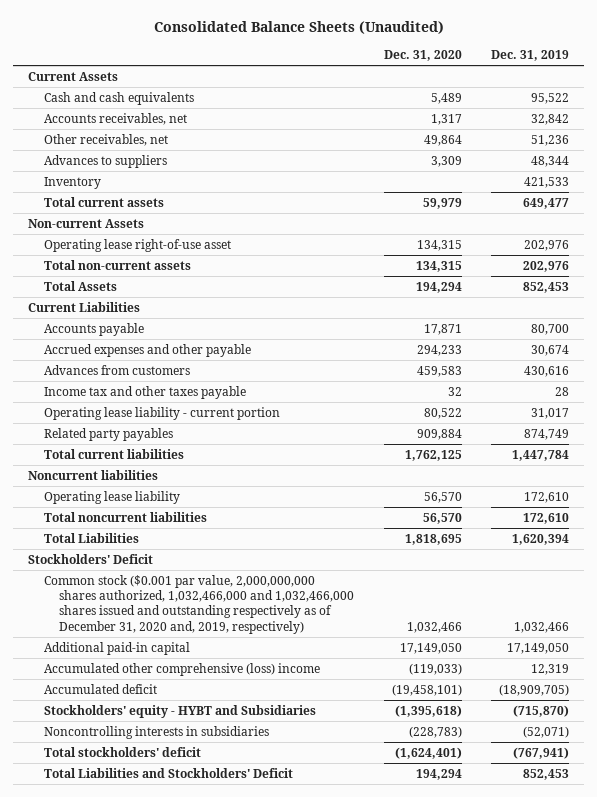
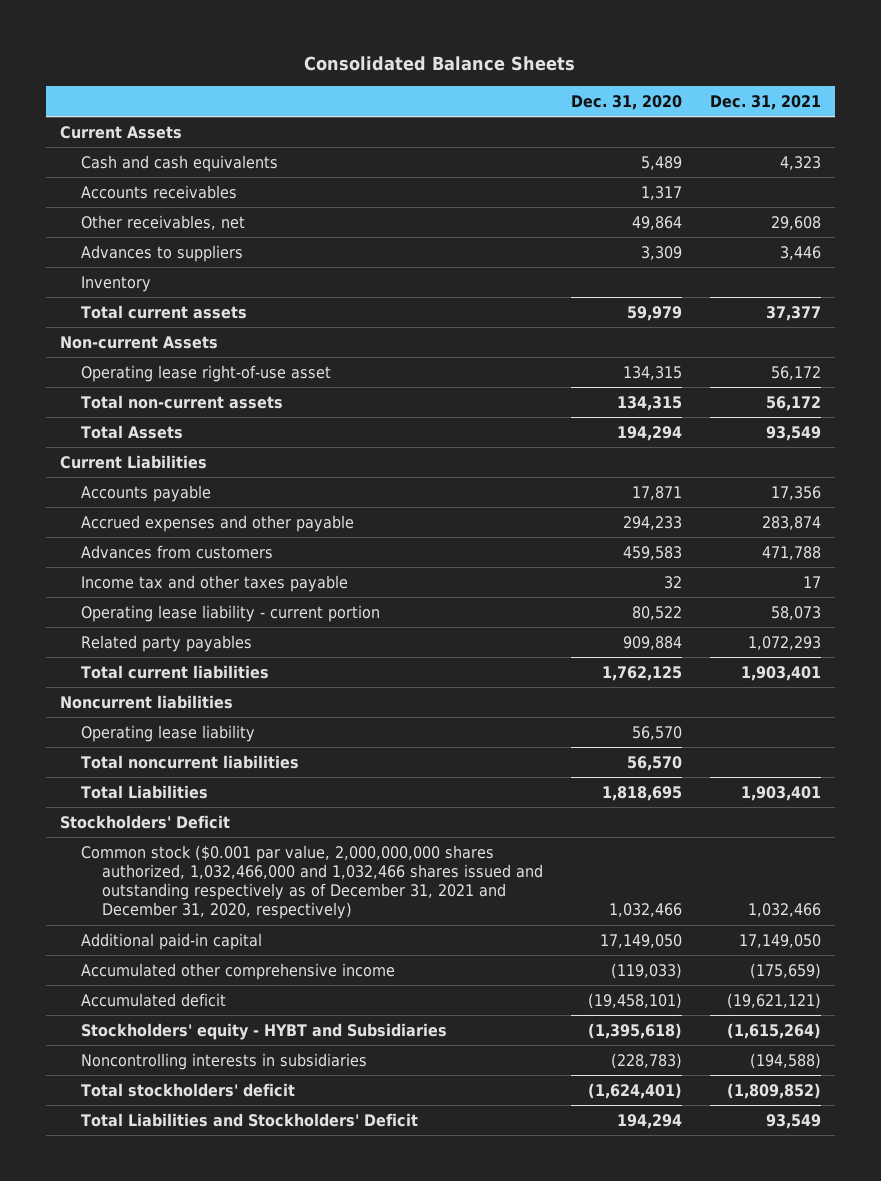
- Consolidated Balance Sheets (Unaudited)
+ Consolidated Balance Sheets
- | Dec. 31, 2020 | Dec. 31, 2019
+ | Dec. 31, 2020 | Dec. 31, 2021
- Accounts receivables, net | 1,317 | 32,842
+ Accounts receivables | 1,317 |
- Common stock ($0.001 par value, 2,000,000,000 shares authorized, 1,032,466,000 and 1,032,466,000 shares issued and outstanding respectively as of December 31, 2020 and, 2019, respectively) | 1,032,466 | 1,032,466
+ Common stock ($0.001 par value, 2,000,000,000 shares authorized, 1,032,466,000 and 1,032,466 shares issued and outstanding respectively as of December 31, 2021 and December 31, 2020, respectively) | 1,032,466 | 1,032,466
- Accumulated other comprehensive (loss) income | (119,033) | 12,319
+ Accumulated other comprehensive income | (119,033) | (175,659)

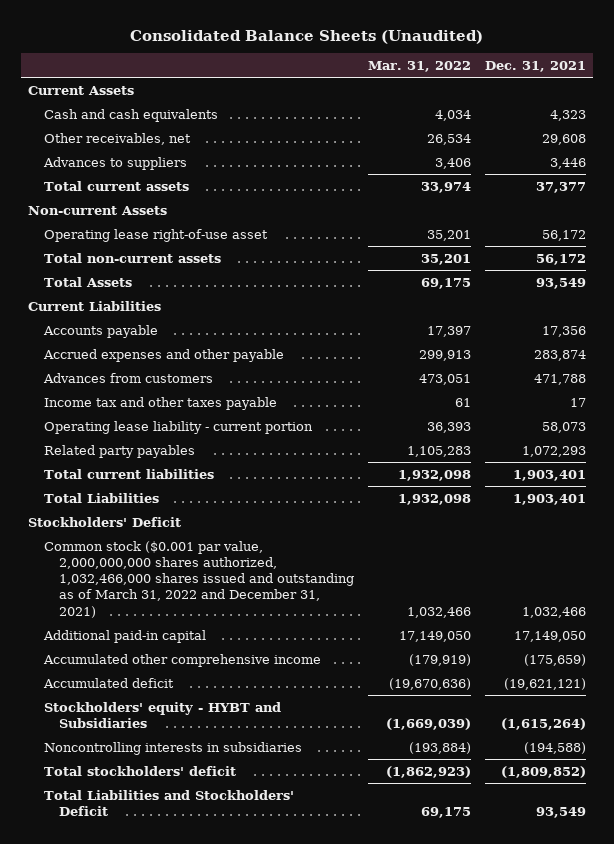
- Consolidated Balance Sheets
+ Consolidated Balance Sheets (Unaudited)
- | Dec. 31, 2020 | Dec. 31, 2021
+ | Mar. 31, 2022 | Dec. 31, 2021
- Accounts receivables | 1,317 |
- Inventory
- Noncurrent liabilities
- Operating lease liability | 56,570 |
- Total noncurrent liabilities | 56,570 |
- Common stock ($0.001 par value, 2,000,000,000 shares authorized, 1,032,466,000 and 1,032,466 shares issued and outstanding respectively as of December 31, 2021 and December 31, 2020, respectively) | 1,032,466 | 1,032,466
+ Common stock ($0.001 par value, 2,000,000,000 shares authorized, 1,032,466,000 shares issued and outstanding as of March 31, 2022 and December 31, 2021) | 1,032,466 | 1,032,466

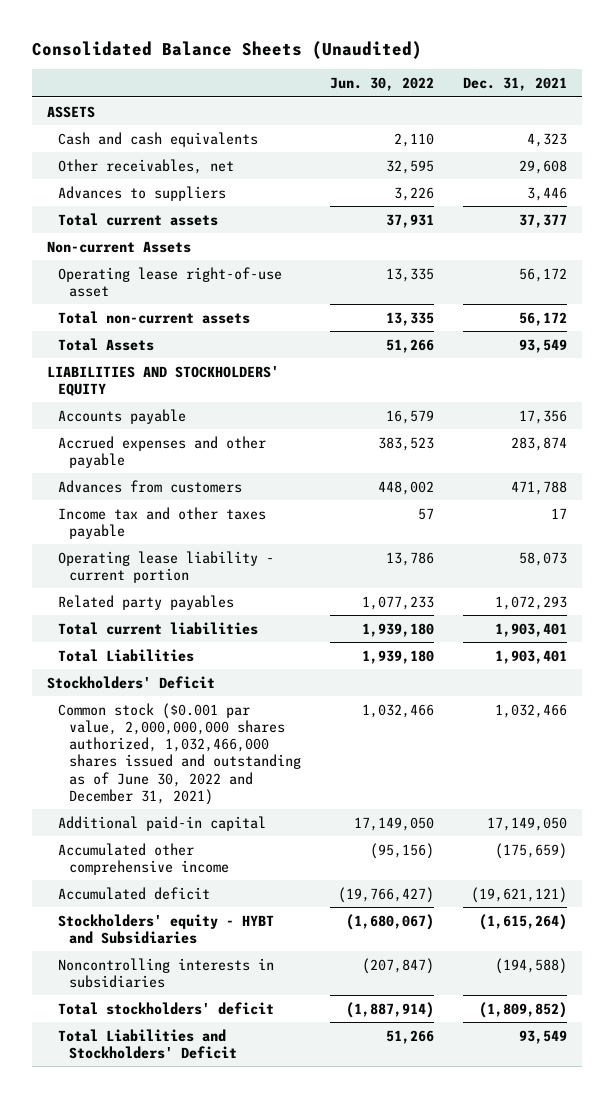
- | Mar. 31, 2022 | Dec. 31, 2021
+ | Jun. 30, 2022 | Dec. 31, 2021
- Current Assets
+ ASSETS
- Current Liabilities
+ LIABILITIES AND STOCKHOLDERS' EQUITY
- Common stock ($0.001 par value, 2,000,000,000 shares authorized, 1,032,466,000 shares issued and outstanding as of March 31, 2022 and December 31, 2021) | 1,032,466 | 1,032,466
+ Common stock ($0.001 par value, 2,000,000,000 shares authorized, 1,032,466,000 shares issued and outstanding as of June 30, 2022 and December 31, 2021) | 1,032,466 | 1,032,466

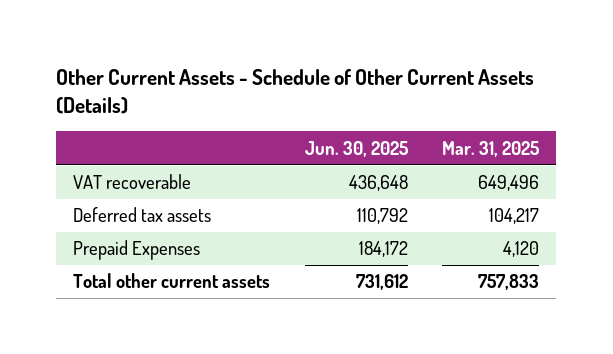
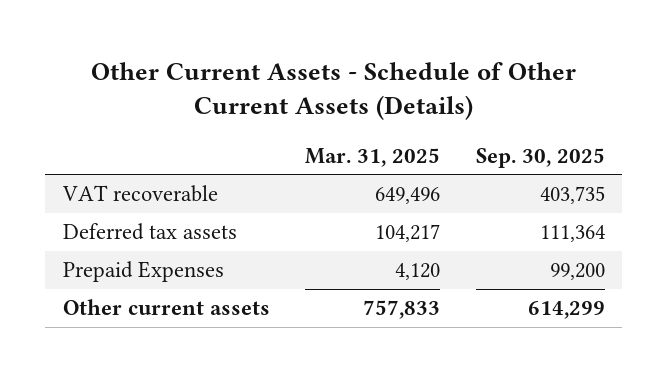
- | Jun. 30, 2025 | Mar. 31, 2025
+ | Mar. 31, 2025 | Sep. 30, 2025
- Total other current assets | 731,612 | 757,833
+ Other current assets | 757,833 | 614,299

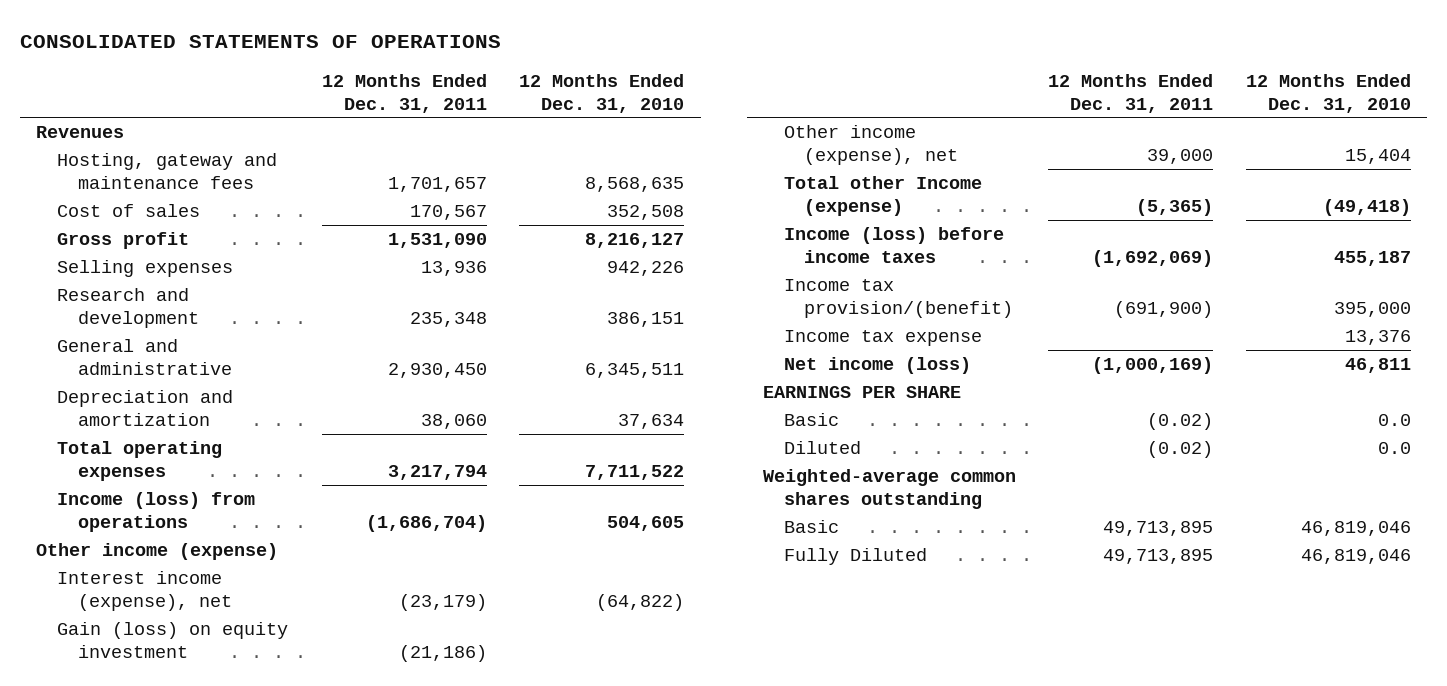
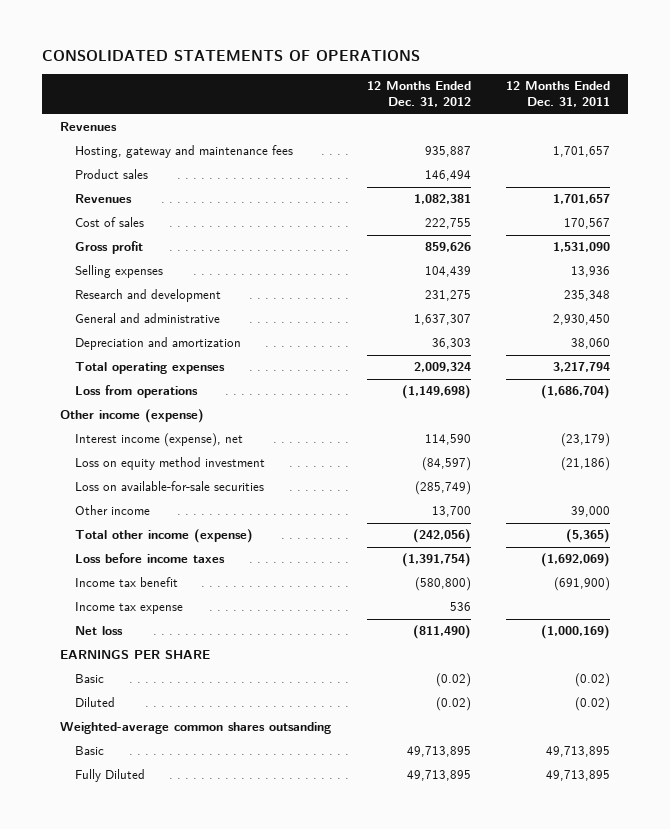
- | 12 Months Ended Dec. 31, 2011 | 12 Months Ended Dec. 31, 2010
+ | 12 Months Ended Dec. 31, 2012 | 12 Months Ended Dec. 31, 2011
+ Product sales | 146,494 |
+ Revenues | 1,082,381 | 1,701,657
- Income (loss) from operations | (1,686,704) | 504,605
+ Loss from operations | (1,149,698) | (1,686,704)
- Gain (loss) on equity investment | (21,186) |
- Other income (expense), net | 39,000 | 15,404
- Total other Income (expense) | (5,365) | (49,418)
- Income (loss) before income taxes | (1,692,069) | 455,187
- Income tax provision/(benefit) | (691,900) | 395,000
+ Loss on equity method investment | (84,597) | (21,186)
+ Loss on available-for-sale securities | (285,749) |
+ Other income | 13,700 | 39,000
+ Total other income (expense) | (242,056) | (5,365)
+ Loss before income taxes | (1,391,754) | (1,692,069)
+ Income tax benefit | (580,800) | (691,900)
- Net income (loss) | (1,000,169) | 46,811
+ Net loss | (811,490) | (1,000,169)
- Weighted-average common shares outstanding
+ Weighted-average common shares outsanding

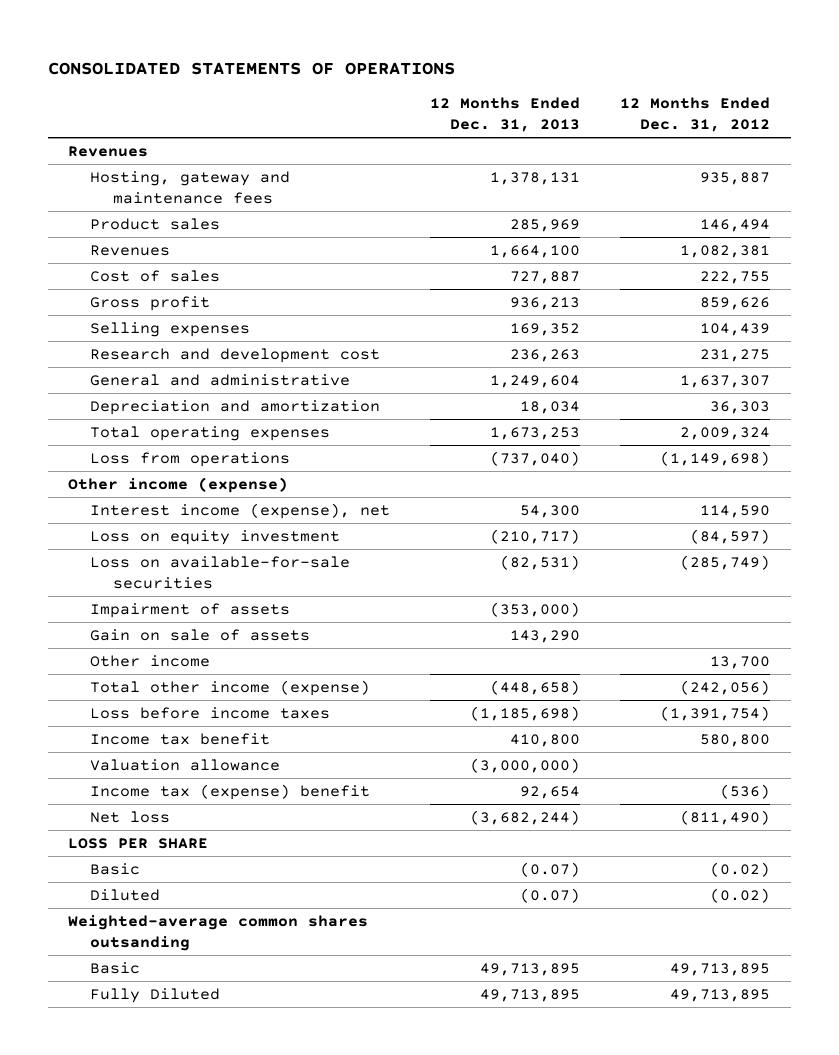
- | 12 Months Ended Dec. 31, 2012 | 12 Months Ended Dec. 31, 2011
+ | 12 Months Ended Dec. 31, 2013 | 12 Months Ended Dec. 31, 2012
- Research and development | 231,275 | 235,348
+ Research and development cost | 236,263 | 231,275
- Loss on equity method investment | (84,597) | (21,186)
+ Loss on equity investment | (210,717) | (84,597)
+ Impairment of assets | (353,000) |
+ Gain on sale of assets | 143,290 |
- Income tax benefit | (580,800) | (691,900)
- Income tax expense | 536 |
+ Income tax benefit | 410,800 | 580,800
+ Valuation allowance | (3,000,000) |
+ Income tax (expense) benefit | 92,654 | (536)
- EARNINGS PER SHARE
+ LOSS PER SHARE

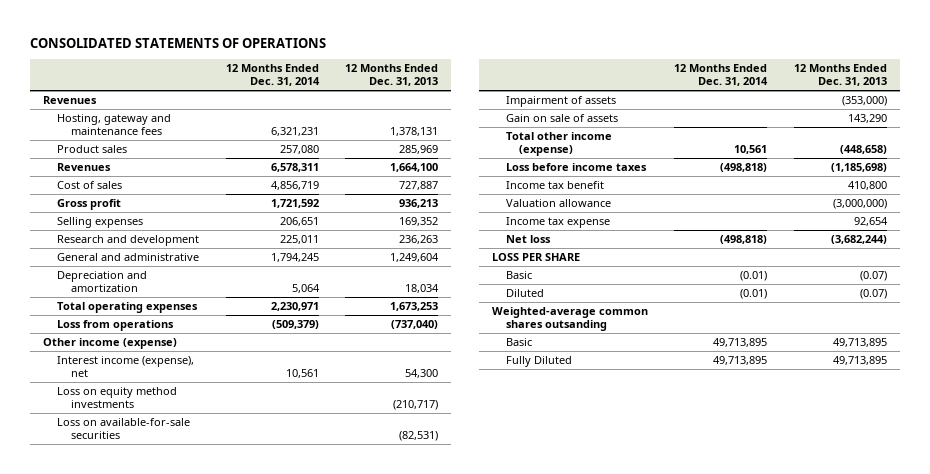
- | 12 Months Ended Dec. 31, 2013 | 12 Months Ended Dec. 31, 2012
+ | 12 Months Ended Dec. 31, 2014 | 12 Months Ended Dec. 31, 2013
- Research and development cost | 236,263 | 231,275
+ Research and development | 225,011 | 236,263
- Loss on equity investment | (210,717) | (84,597)
+ Loss on equity method investments | | (210,717)
- Other income | | 13,700
- Income tax (expense) benefit | 92,654 | (536)
+ Income tax expense | | 92,654

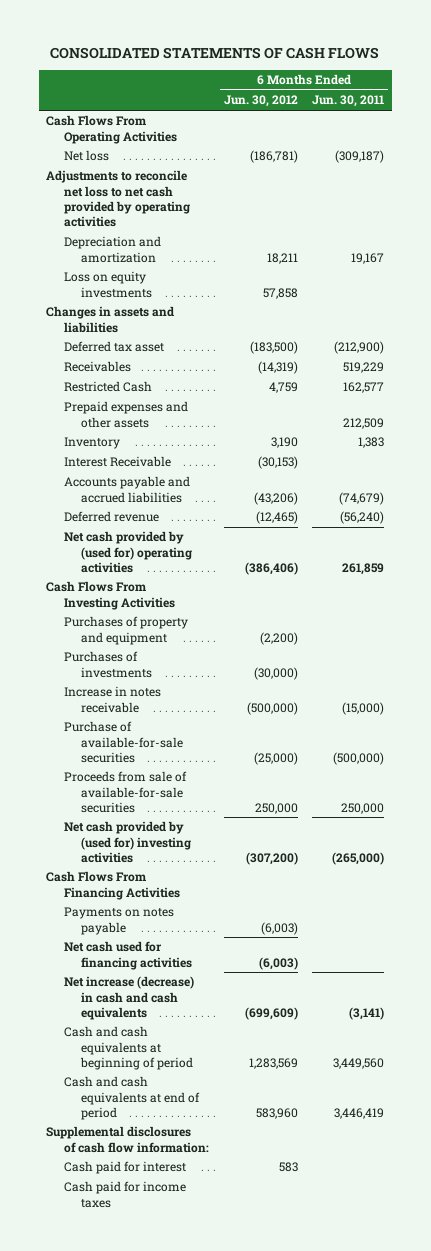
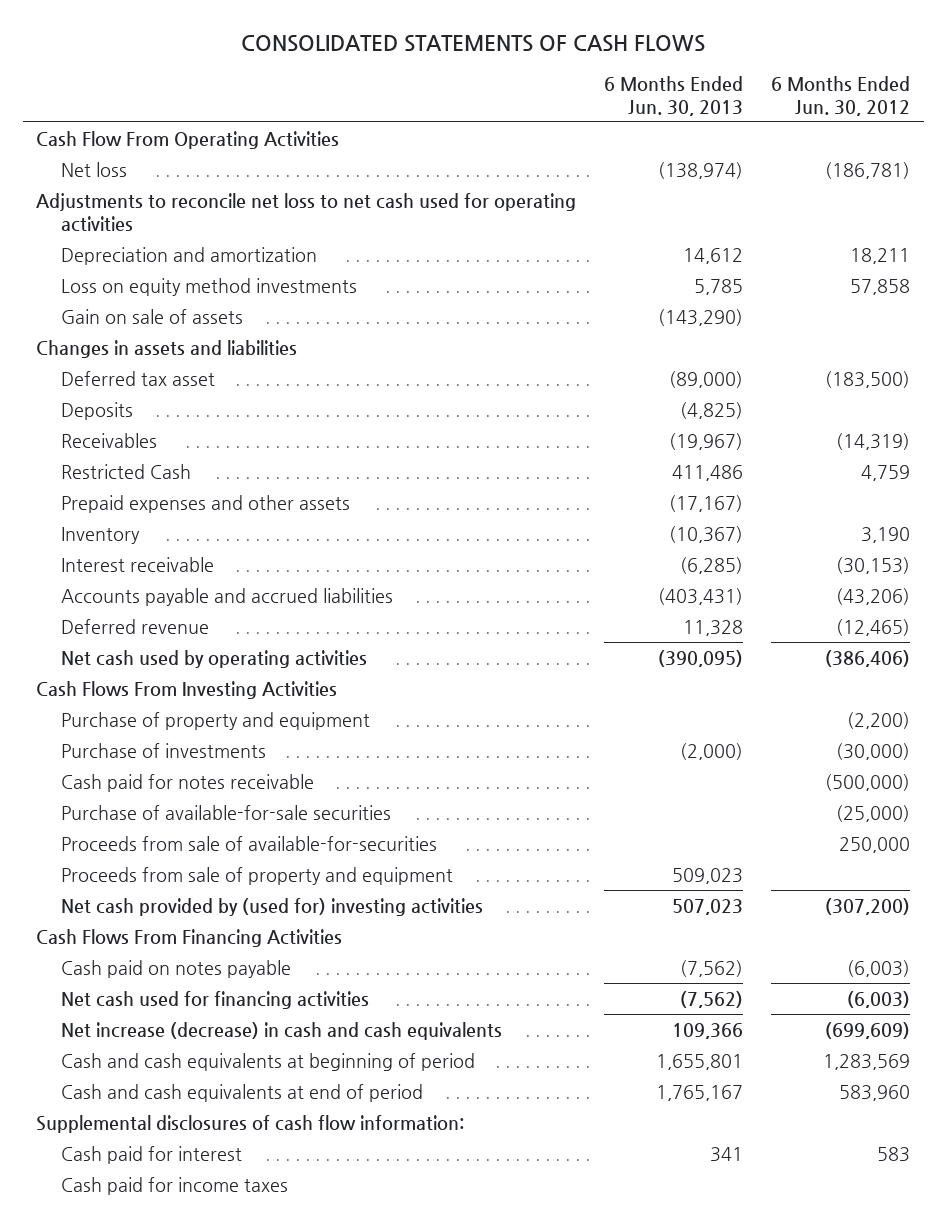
- | 6 Months Ended Jun. 30, 2012 | 6 Months Ended Jun. 30, 2011
+ | 6 Months Ended Jun. 30, 2013 | 6 Months Ended Jun. 30, 2012
- Cash Flows From Operating Activities
+ Cash Flow From Operating Activities
- Adjustments to reconcile net loss to net cash provided by operating activities
+ Adjustments to reconcile net loss to net cash used for operating activities
- Loss on equity investments | 57,858 |
+ Loss on equity method investments | 5,785 | 57,858
+ Gain on sale of assets | (143,290) |
+ Deposits | (4,825) |
- Interest Receivable | (30,153) |
+ Interest receivable | (6,285) | (30,153)
- Net cash provided by (used for) operating activities | (386,406) | 261,859
+ Net cash used by operating activities | (390,095) | (386,406)
- Purchases of property and equipment | (2,200) |
- Purchases of investments | (30,000) |
- Increase in notes receivable | (500,000) | (15,000)
+ Purchase of property and equipment | | (2,200)
+ Purchase of investments | (2,000) | (30,000)
+ Cash paid for notes receivable | | (500,000)
- Proceeds from sale of available-for-sale securities | 250,000 | 250,000
+ Proceeds from sale of available-for-securities | | 250,000
+ Proceeds from sale of property and equipment | 509,023 |
- Payments on notes payable | (6,003) |
+ Cash paid on notes payable | (7,562) | (6,003)

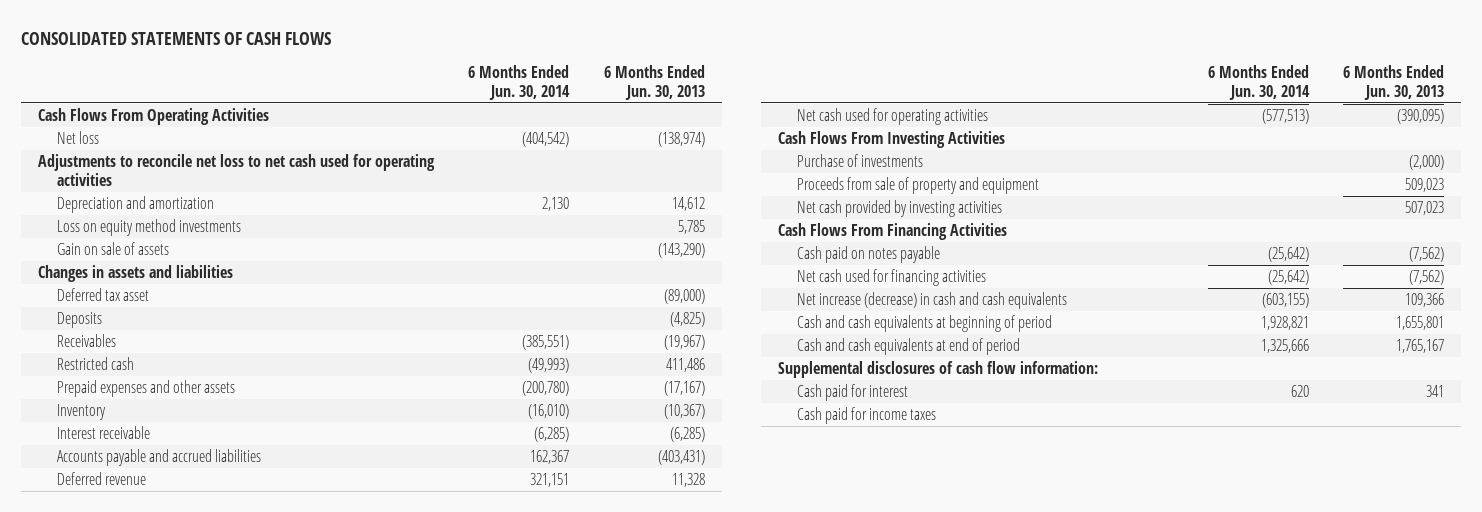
- | 6 Months Ended Jun. 30, 2013 | 6 Months Ended Jun. 30, 2012
+ | 6 Months Ended Jun. 30, 2014 | 6 Months Ended Jun. 30, 2013
- Cash Flow From Operating Activities
+ Cash Flows From Operating Activities
- Restricted Cash | 411,486 | 4,759
+ Restricted cash | (49,993) | 411,486
- Net cash used by operating activities | (390,095) | (386,406)
+ Net cash used for operating activities | (577,513) | (390,095)
- Purchase of property and equipment | | (2,200)
- Cash paid for notes receivable | | (500,000)
- Purchase of available-for-sale securities | | (25,000)
- Proceeds from sale of available-for-securities | | 250,000
- Net cash provided by (used for) investing activities | 507,023 | (307,200)
+ Net cash provided by investing activities | | 507,023

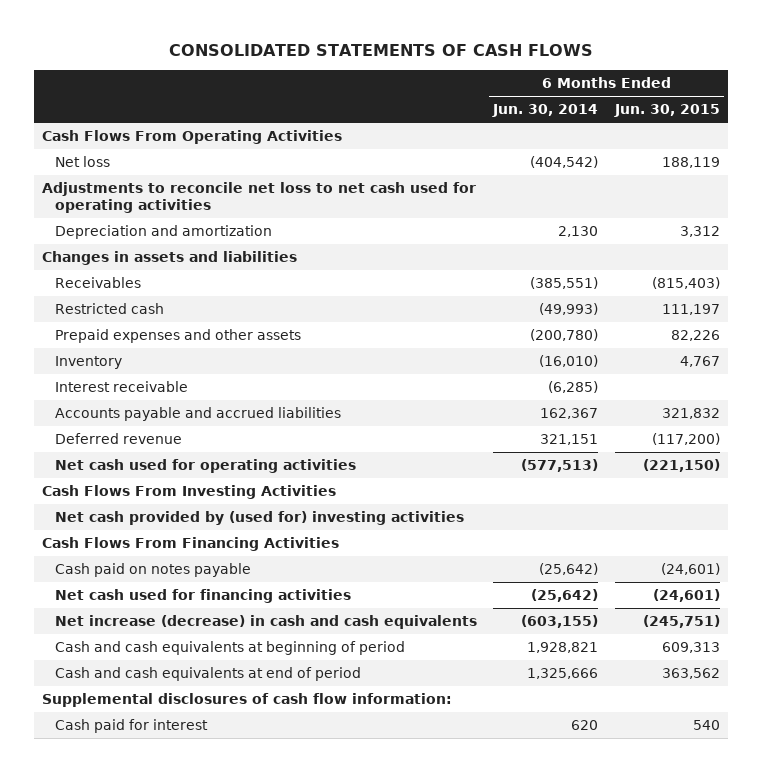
- | 6 Months Ended Jun. 30, 2014 | 6 Months Ended Jun. 30, 2013
+ | 6 Months Ended Jun. 30, 2014 | 6 Months Ended Jun. 30, 2015
- Loss on equity method investments | | 5,785
- Gain on sale of assets | | (143,290)
- Deferred tax asset | | (89,000)
- Deposits | | (4,825)
- Purchase of investments | | (2,000)
- Proceeds from sale of property and equipment | | 509,023
- Net cash provided by investing activities | | 507,023
+ Net cash provided by (used for) investing activities
- Cash paid for income taxes

